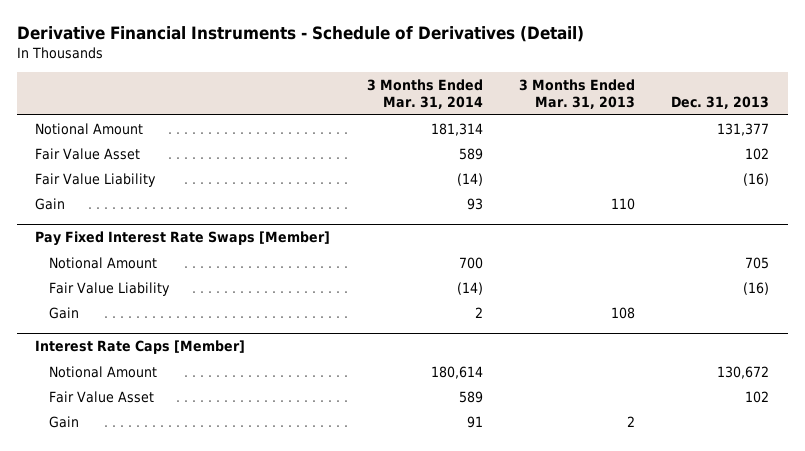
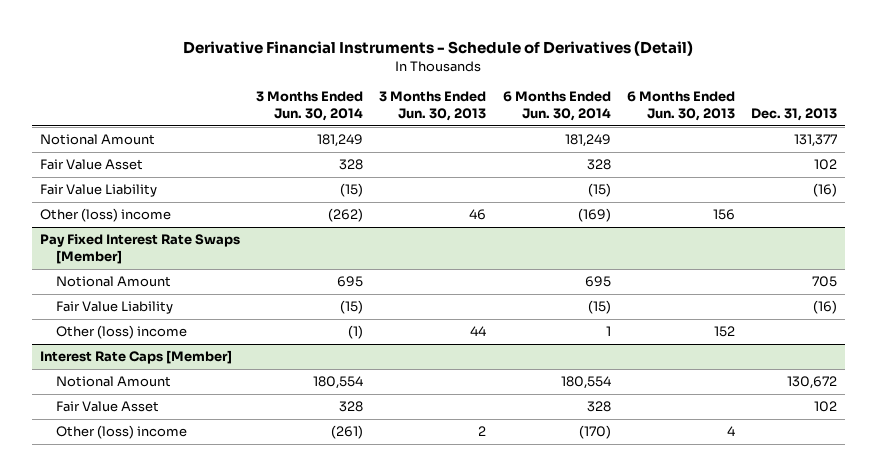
- | 3 Months Ended Mar. 31, 2014 | 3 Months Ended Mar. 31, 2013 | Dec. 31, 2013
+ | 3 Months Ended Jun. 30, 2014 | 3 Months Ended Jun. 30, 2013 | 6 Months Ended Jun. 30, 2014 | 6 Months Ended Jun. 30, 2013 | Dec. 31, 2013
- Gain | 93 | 110 |
+ Other (loss) income | (262) | 46 | (169) | 156 |
@ Pay Fixed Interest Rate Swaps [Member]
- Gain | 2 | 108 |
+ Other (loss) income | (1) | 44 | 1 | 152 |
@ Interest Rate Caps [Member]
- Gain | 91 | 2 |
+ Other (loss) income | (261) | 2 | (170) | 4 |

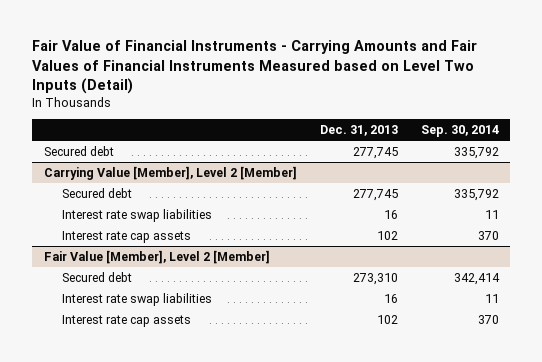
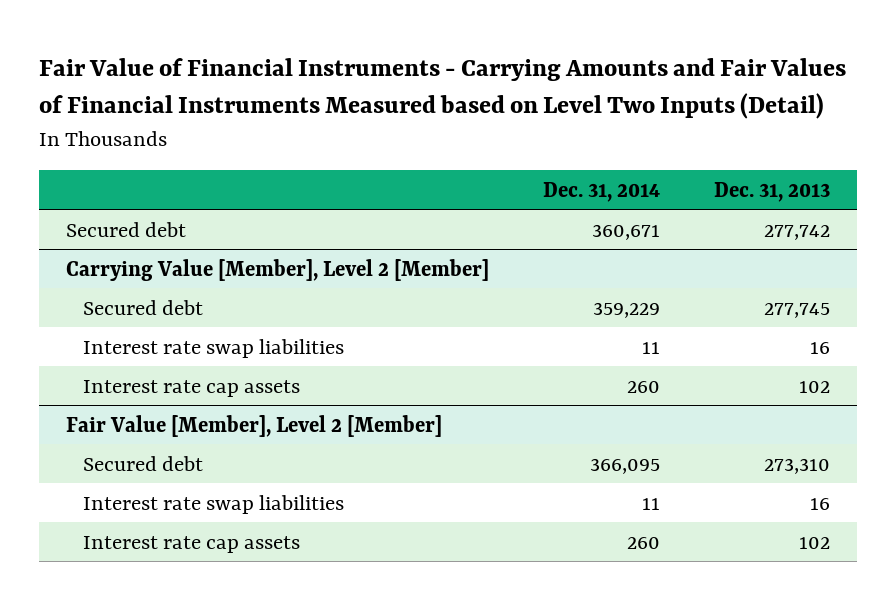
- | Dec. 31, 2013 | Sep. 30, 2014
+ | Dec. 31, 2014 | Dec. 31, 2013
- Secured debt | 277,745 | 335,792
+ Secured debt | 360,671 | 277,742

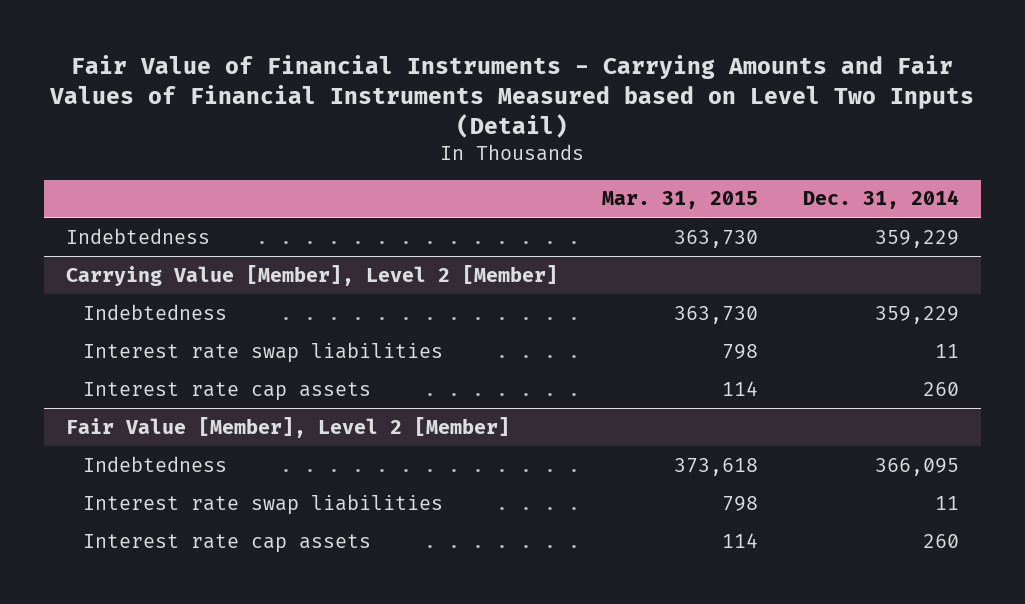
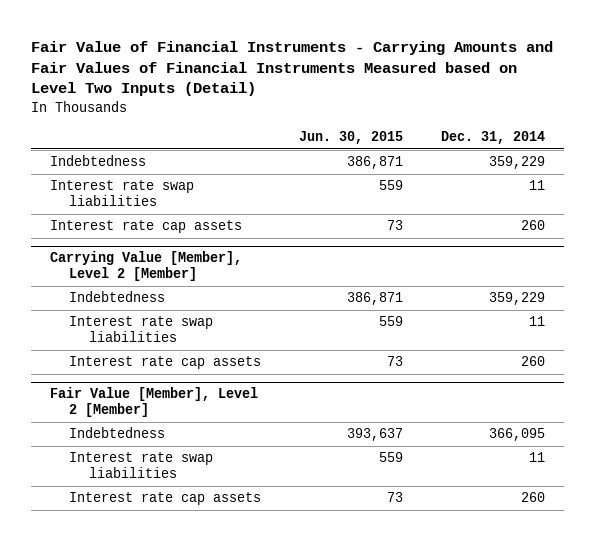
- | Mar. 31, 2015 | Dec. 31, 2014
+ | Jun. 30, 2015 | Dec. 31, 2014
+ Interest rate swap liabilities | 559 | 11
+ Interest rate cap assets | 73 | 260

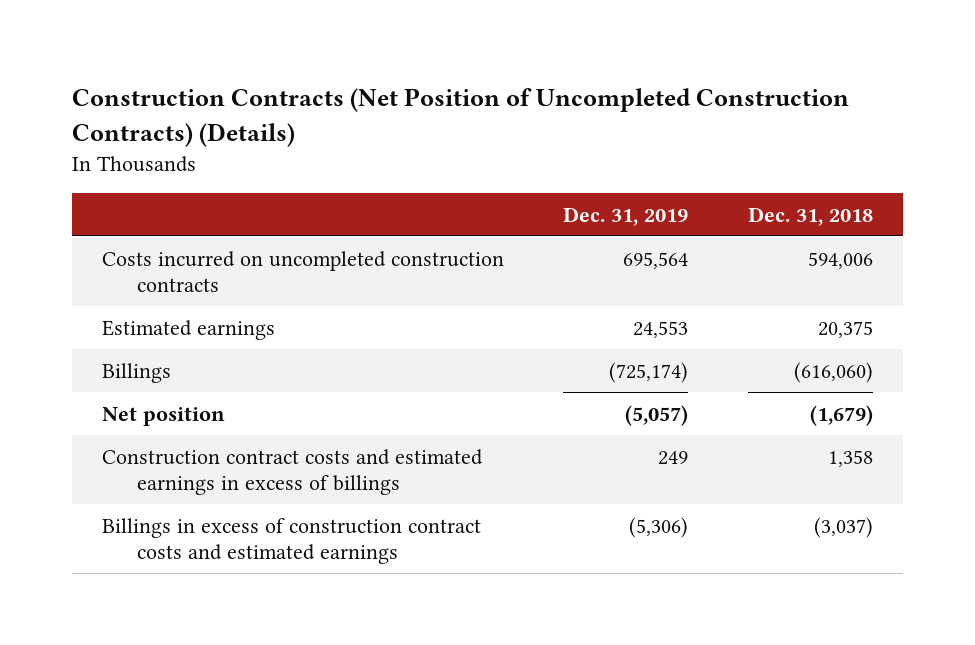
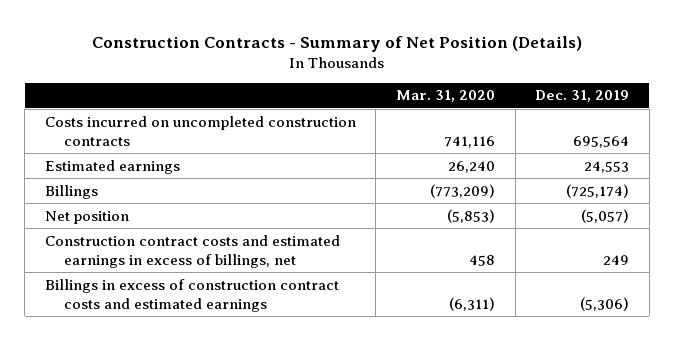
- Construction Contracts (Net Position of Uncompleted Construction Contracts) (Details)
+ Construction Contracts - Summary of Net Position (Details)
- | Dec. 31, 2019 | Dec. 31, 2018
+ | Mar. 31, 2020 | Dec. 31, 2019
- Construction contract costs and estimated earnings in excess of billings | 249 | 1,358
+ Construction contract costs and estimated earnings in excess of billings, net | 458 | 249

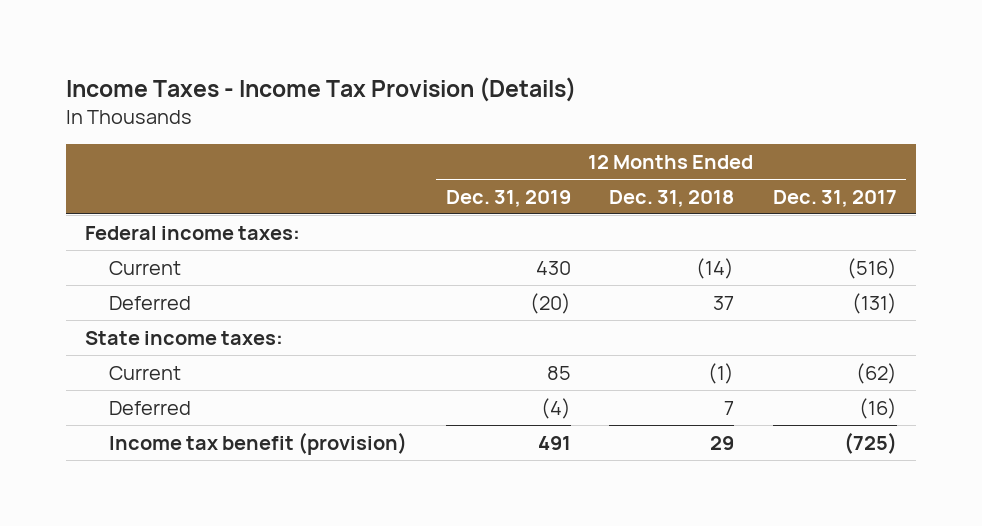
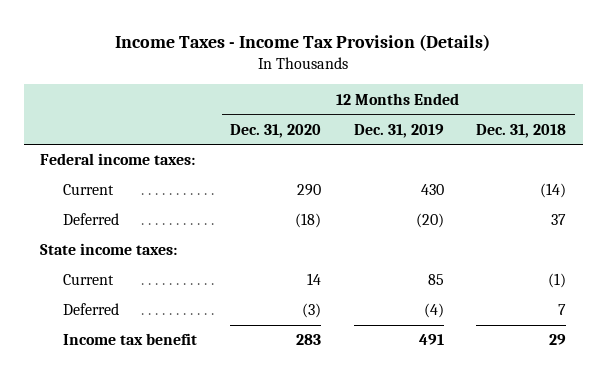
- | 12 Months Ended Dec. 31, 2019 | 12 Months Ended Dec. 31, 2018 | 12 Months Ended Dec. 31, 2017
+ | 12 Months Ended Dec. 31, 2020 | 12 Months Ended Dec. 31, 2019 | 12 Months Ended Dec. 31, 2018
- Income tax benefit (provision) | 491 | 29 | (725)
+ Income tax benefit | 283 | 491 | 29

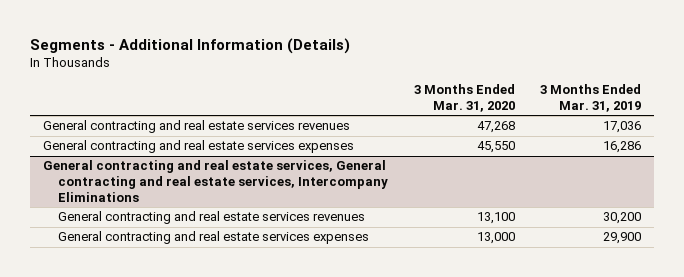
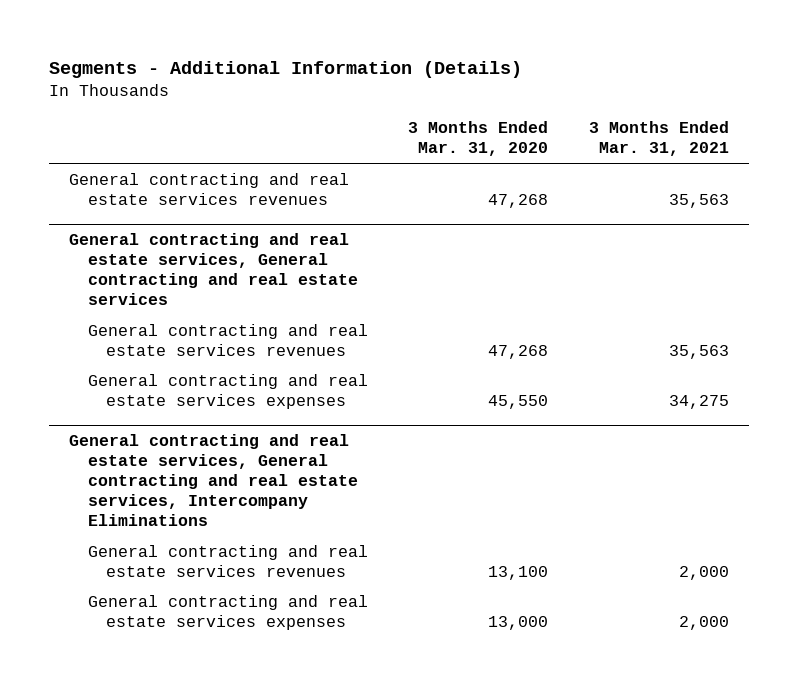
- | 3 Months Ended Mar. 31, 2020 | 3 Months Ended Mar. 31, 2019
+ | 3 Months Ended Mar. 31, 2020 | 3 Months Ended Mar. 31, 2021
+ General contracting and real estate services, General contracting and real estate services
+ General contracting and real estate services revenues | 47,268 | 35,563

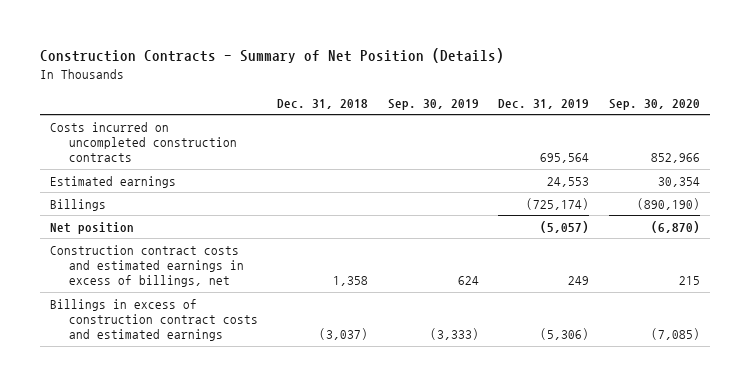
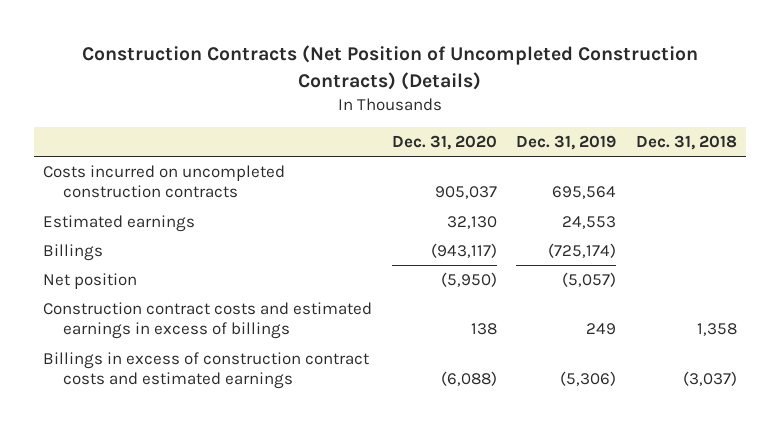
- Construction Contracts - Summary of Net Position (Details)
+ Construction Contracts (Net Position of Uncompleted Construction Contracts) (Details)
- | Dec. 31, 2018 | Sep. 30, 2019 | Dec. 31, 2019 | Sep. 30, 2020
+ | Dec. 31, 2020 | Dec. 31, 2019 | Dec. 31, 2018
- Construction contract costs and estimated earnings in excess of billings, net | 1,358 | 624 | 249 | 215
+ Construction contract costs and estimated earnings in excess of billings | 138 | 249 | 1,358

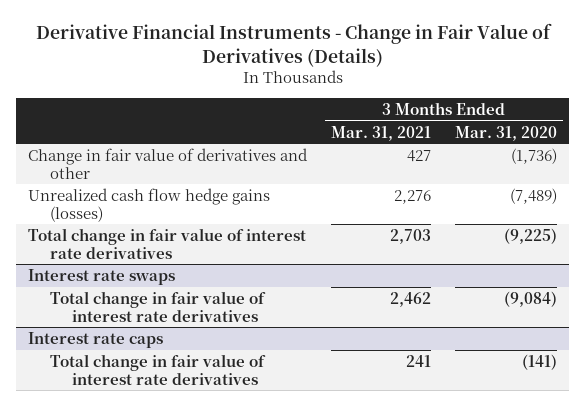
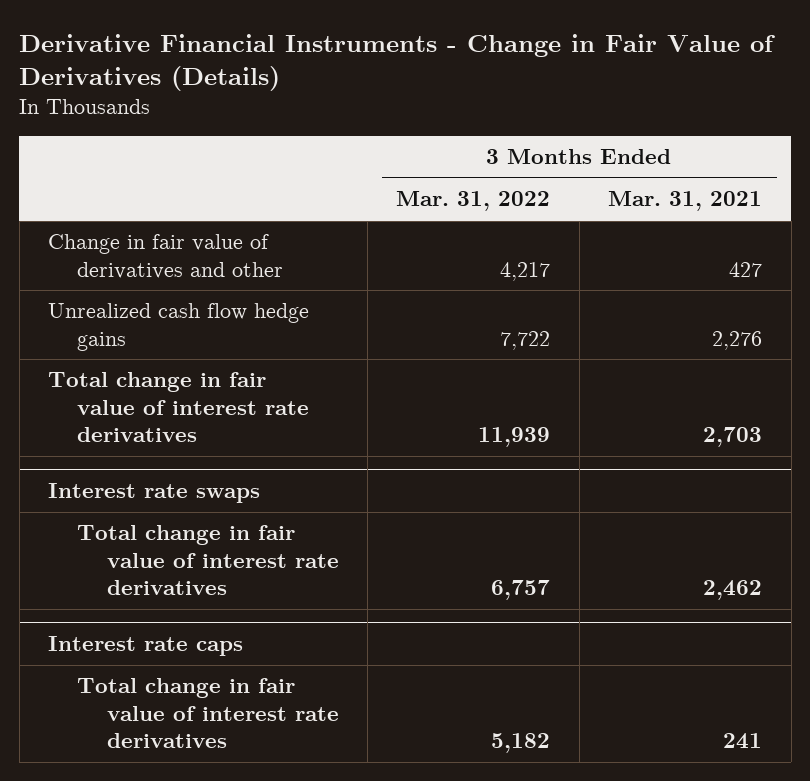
- | 3 Months Ended Mar. 31, 2021 | 3 Months Ended Mar. 31, 2020
+ | 3 Months Ended Mar. 31, 2022 | 3 Months Ended Mar. 31, 2021
- Unrealized cash flow hedge gains (losses) | 2,276 | (7,489)
+ Unrealized cash flow hedge gains | 7,722 | 2,276

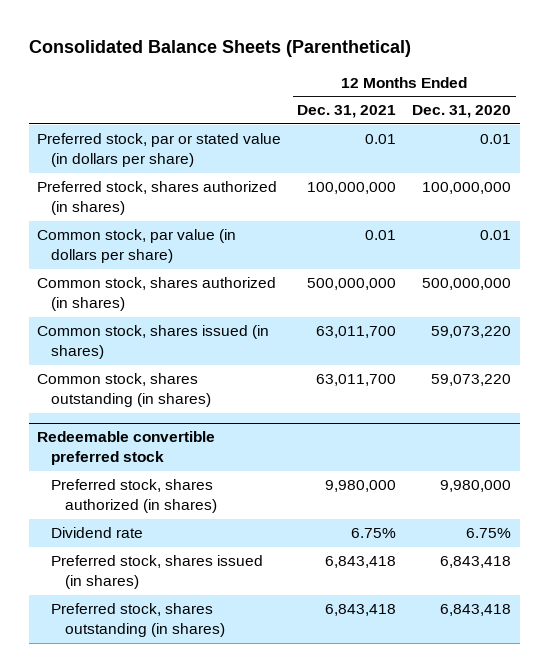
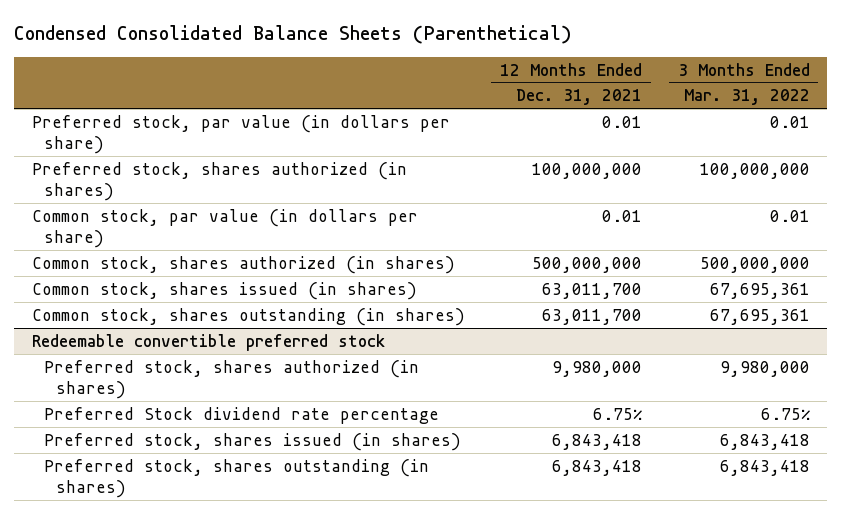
- Consolidated Balance Sheets (Parenthetical)
+ Condensed Consolidated Balance Sheets (Parenthetical)
- | 12 Months Ended Dec. 31, 2021 | 12 Months Ended Dec. 31, 2020
+ | 12 Months Ended Dec. 31, 2021 | 3 Months Ended Mar. 31, 2022
- Preferred stock, par or stated value (in dollars per share) | 0.01 | 0.01
+ Preferred stock, par value (in dollars per share) | 0.01 | 0.01
@ Redeemable convertible preferred stock
- Dividend rate | 6.75% | 6.75%
+ Preferred Stock dividend rate percentage | 6.75% | 6.75%

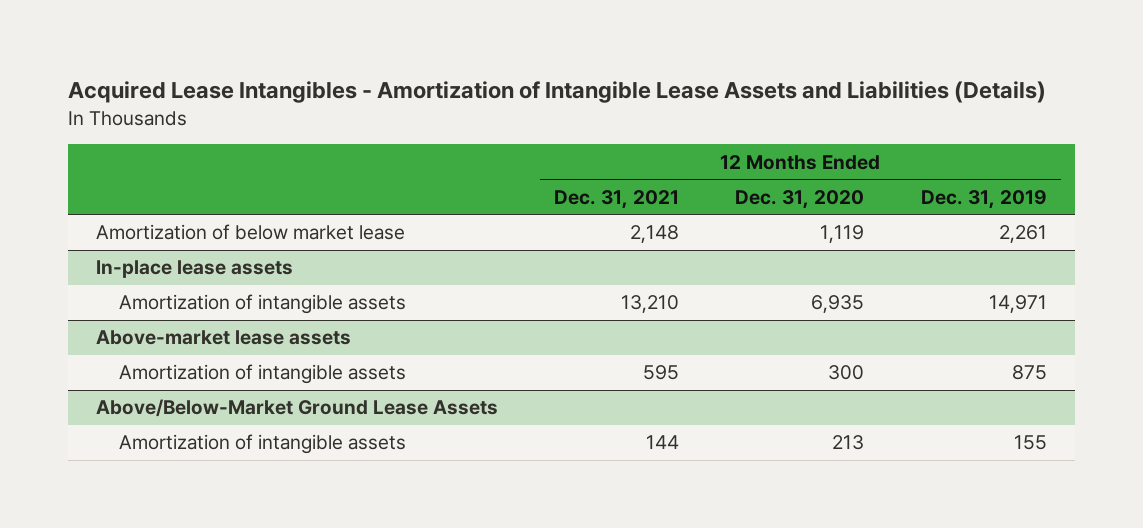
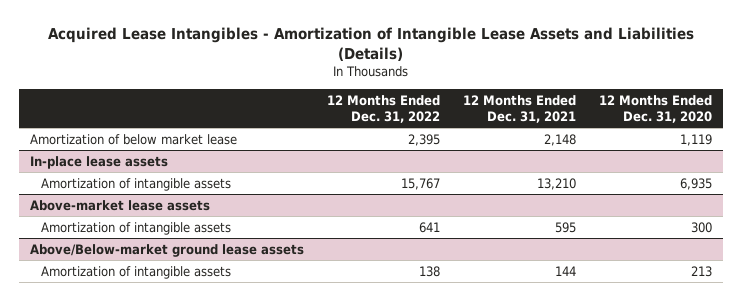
- | 12 Months Ended Dec. 31, 2021 | 12 Months Ended Dec. 31, 2020 | 12 Months Ended Dec. 31, 2019
+ | 12 Months Ended Dec. 31, 2022 | 12 Months Ended Dec. 31, 2021 | 12 Months Ended Dec. 31, 2020
- Above/Below-Market Ground Lease Assets
+ Above/Below-market ground lease assets

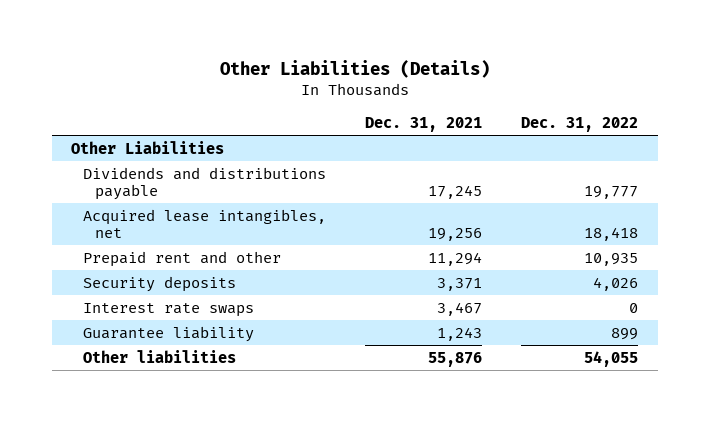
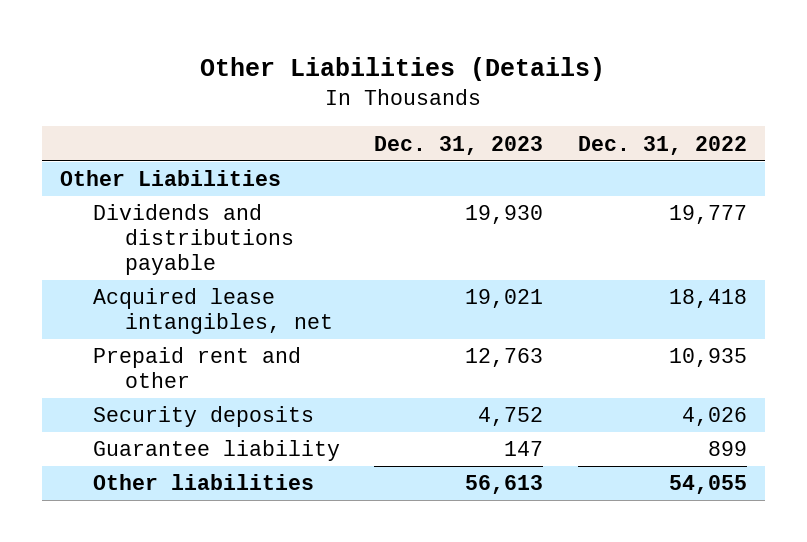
- | Dec. 31, 2021 | Dec. 31, 2022
+ | Dec. 31, 2023 | Dec. 31, 2022
- Interest rate swaps | 3,467 | 0

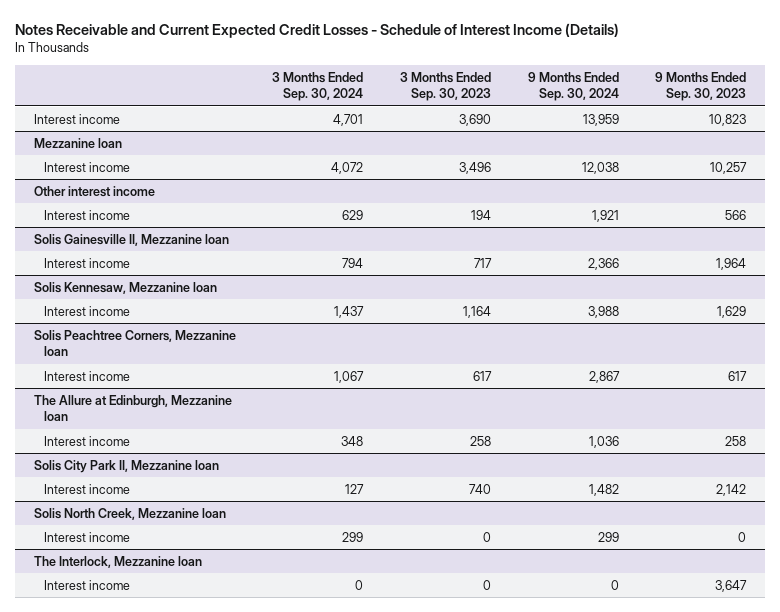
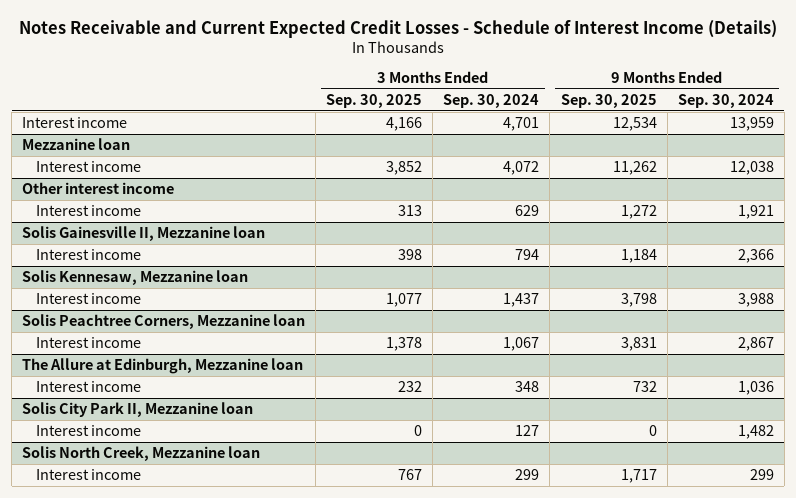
- | 3 Months Ended Sep. 30, 2024 | 3 Months Ended Sep. 30, 2023 | 9 Months Ended Sep. 30, 2024 | 9 Months Ended Sep. 30, 2023
+ | 3 Months Ended Sep. 30, 2025 | 3 Months Ended Sep. 30, 2024 | 9 Months Ended Sep. 30, 2025 | 9 Months Ended Sep. 30, 2024
- The Interlock, Mezzanine loan
- Interest income | 0 | 0 | 0 | 3,647

